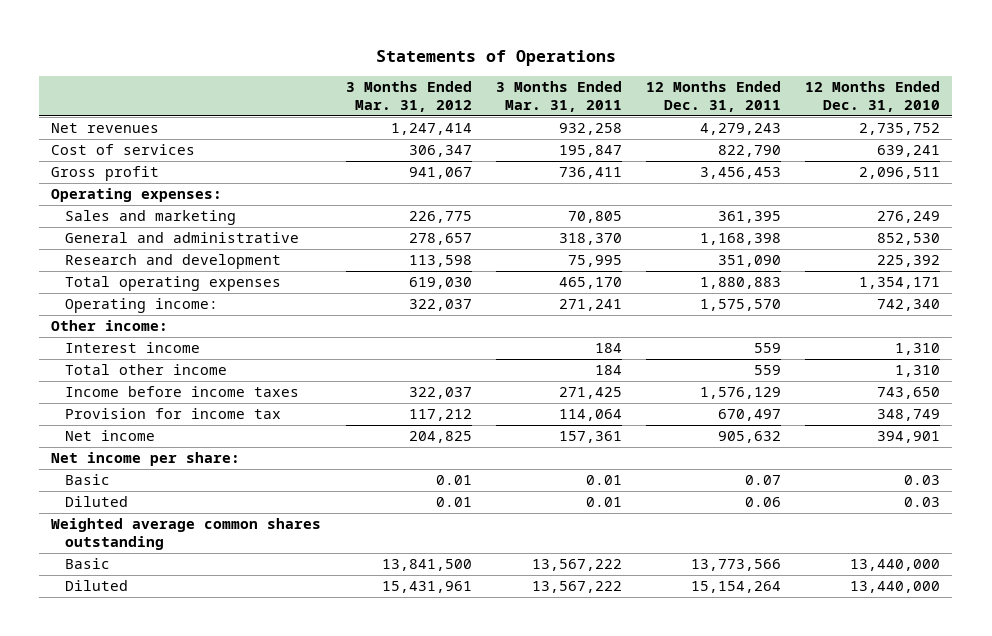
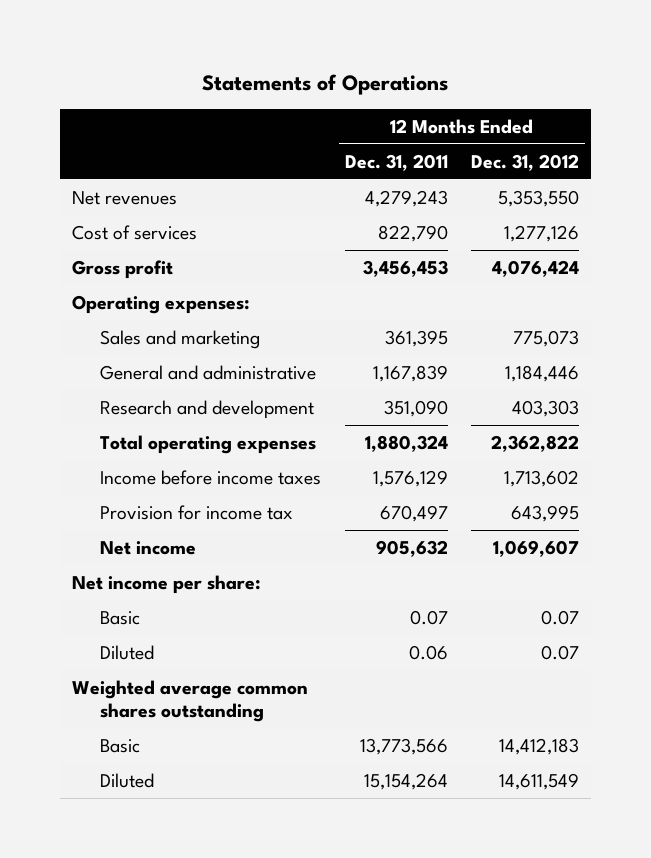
- | 3 Months Ended Mar. 31, 2012 | 3 Months Ended Mar. 31, 2011 | 12 Months Ended Dec. 31, 2011 | 12 Months Ended Dec. 31, 2010
+ | 12 Months Ended Dec. 31, 2011 | 12 Months Ended Dec. 31, 2012
- General and administrative | 278,657 | 318,370 | 1,168,398 | 852,530
+ General and administrative | 1,167,839 | 1,184,446
- Total operating expenses | 619,030 | 465,170 | 1,880,883 | 1,354,171
- Operating income: | 322,037 | 271,241 | 1,575,570 | 742,340
- Other income:
- Interest income | | 184 | 559 | 1,310
- Total other income | | 184 | 559 | 1,310
+ Total operating expenses | 1,880,324 | 2,362,822

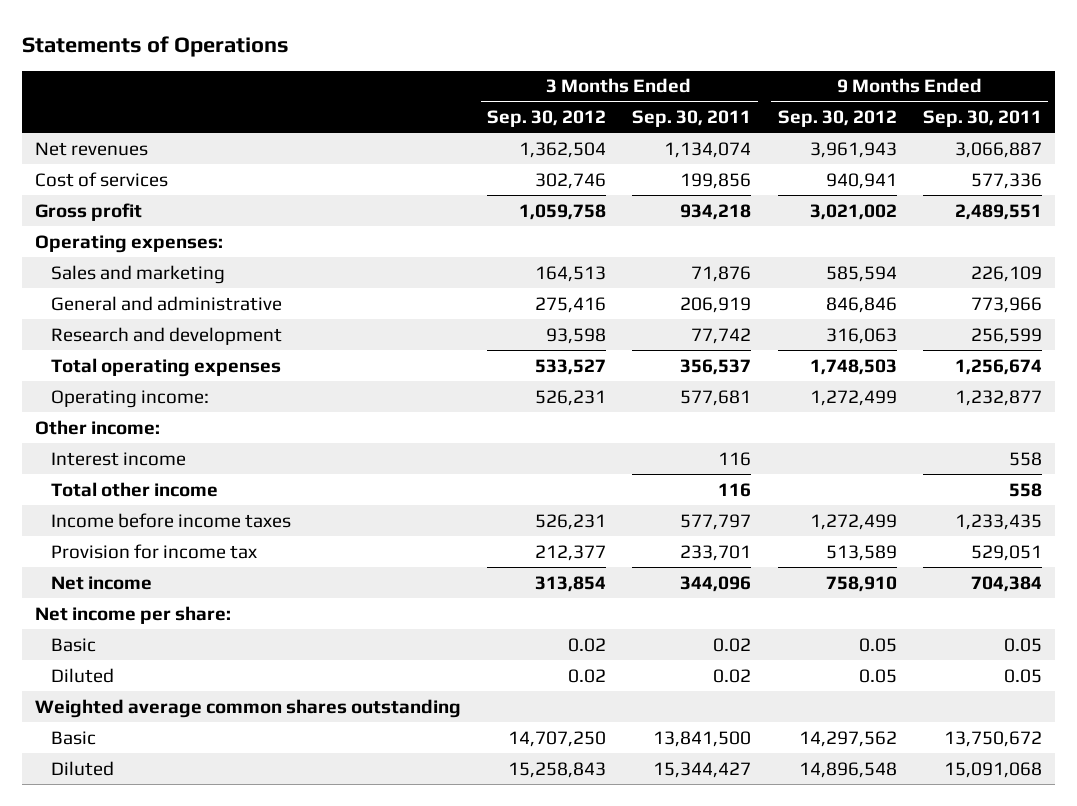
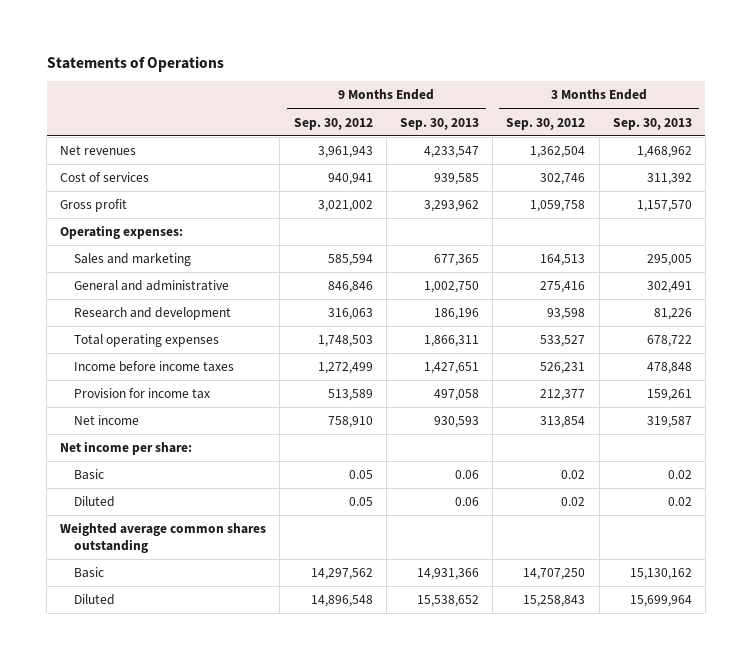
- | 3 Months Ended Sep. 30, 2012 | 3 Months Ended Sep. 30, 2011 | 9 Months Ended Sep. 30, 2012 | 9 Months Ended Sep. 30, 2011
+ | 9 Months Ended Sep. 30, 2012 | 9 Months Ended Sep. 30, 2013 | 3 Months Ended Sep. 30, 2012 | 3 Months Ended Sep. 30, 2013
- Operating income: | 526,231 | 577,681 | 1,272,499 | 1,232,877
- Other income:
- Interest income | | 116 | | 558
- Total other income | | 116 | | 558

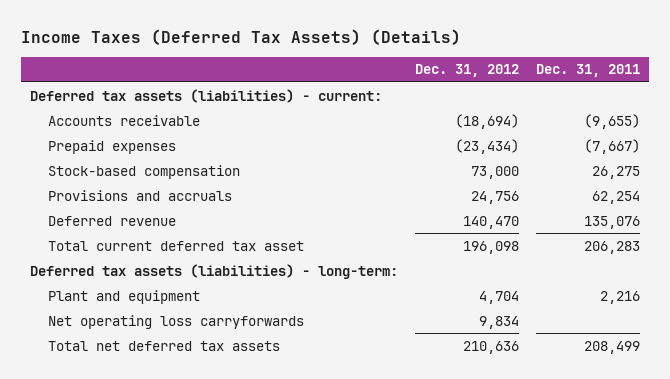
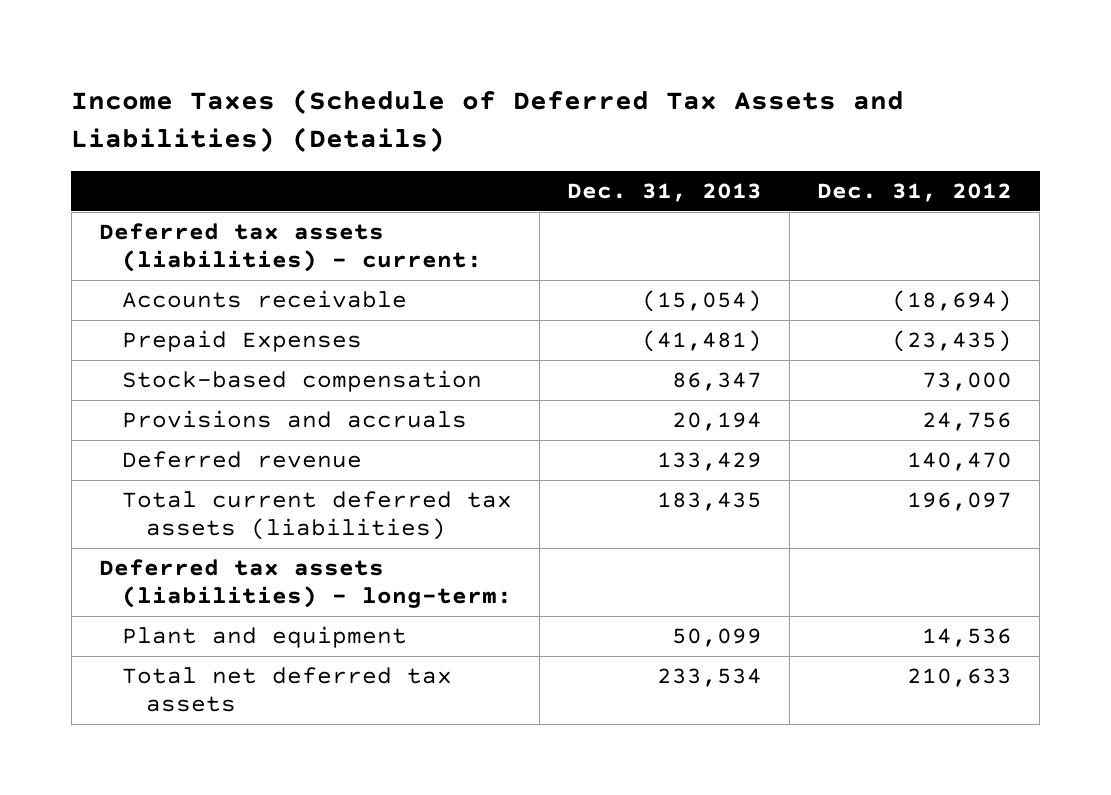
- Income Taxes (Deferred Tax Assets) (Details)
+ Income Taxes (Schedule of Deferred Tax Assets and Liabilities) (Details)
- | Dec. 31, 2012 | Dec. 31, 2011
+ | Dec. 31, 2013 | Dec. 31, 2012
- Prepaid expenses | (23,434) | (7,667)
+ Prepaid Expenses | (41,481) | (23,435)
- Total current deferred tax asset | 196,098 | 206,283
+ Total current deferred tax assets (liabilities) | 183,435 | 196,097
- Plant and equipment | 4,704 | 2,216
- Net operating loss carryforwards | 9,834 |
- Total net deferred tax assets | 210,636 | 208,499
+ Plant and equipment | 50,099 | 14,536
+ Total net deferred tax assets | 233,534 | 210,633

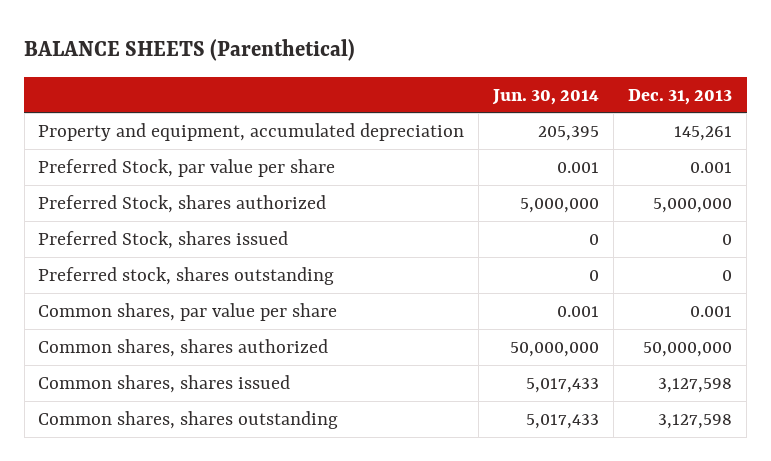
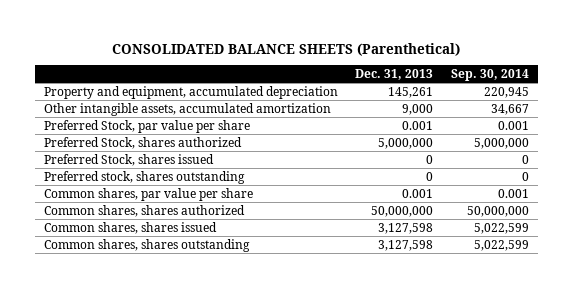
- BALANCE SHEETS (Parenthetical)
+ CONSOLIDATED BALANCE SHEETS (Parenthetical)
- | Jun. 30, 2014 | Dec. 31, 2013
+ | Dec. 31, 2013 | Sep. 30, 2014
+ Other intangible assets, accumulated amortization | 9,000 | 34,667

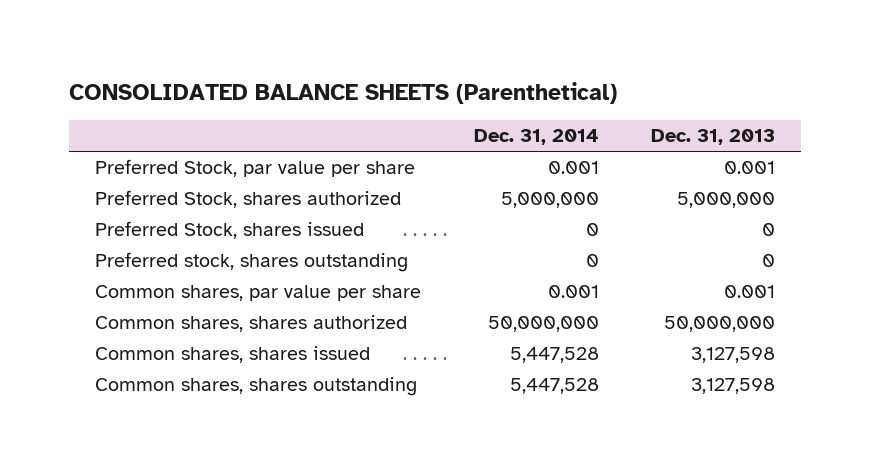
- | Dec. 31, 2013 | Sep. 30, 2014
+ | Dec. 31, 2014 | Dec. 31, 2013
- Property and equipment, accumulated depreciation | 145,261 | 220,945
- Other intangible assets, accumulated amortization | 9,000 | 34,667

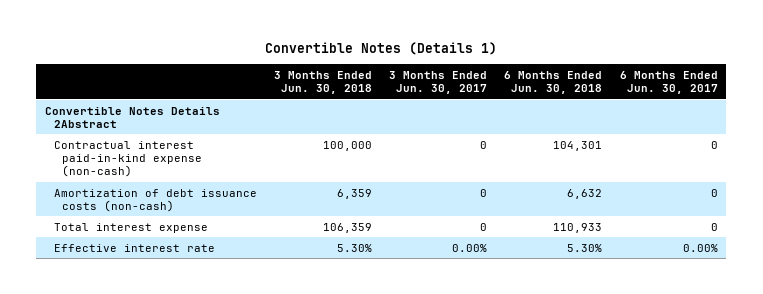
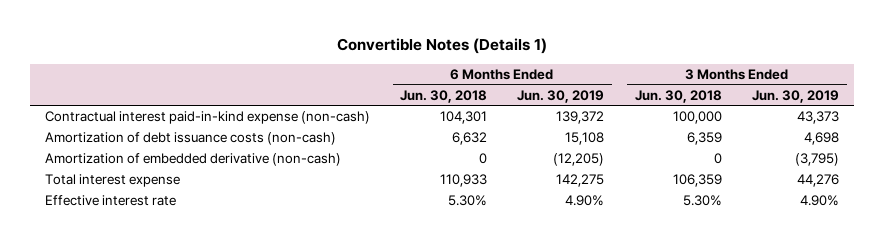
- | 3 Months Ended Jun. 30, 2018 | 3 Months Ended Jun. 30, 2017 | 6 Months Ended Jun. 30, 2018 | 6 Months Ended Jun. 30, 2017
+ | 6 Months Ended Jun. 30, 2018 | 6 Months Ended Jun. 30, 2019 | 3 Months Ended Jun. 30, 2018 | 3 Months Ended Jun. 30, 2019
- Convertible Notes Details 2Abstract
+ Amortization of embedded derivative (non-cash) | 0 | (12,205) | 0 | (3,795)

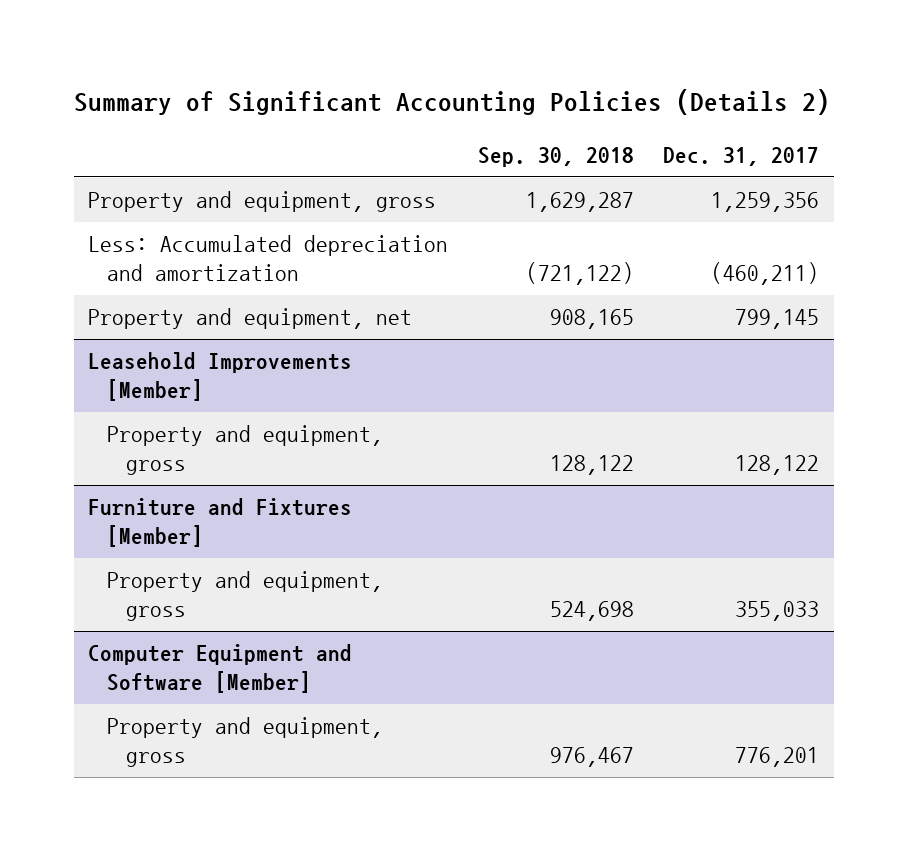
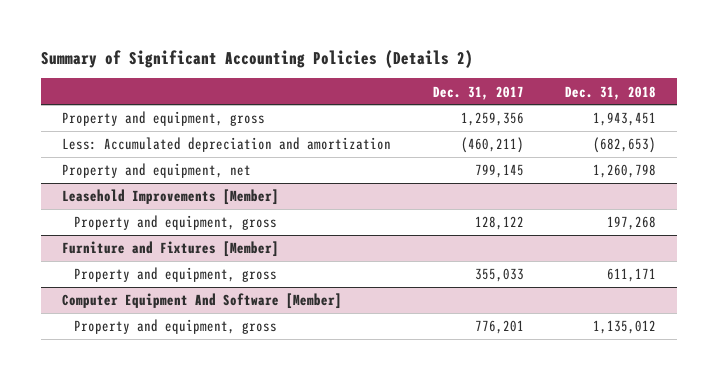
- | Sep. 30, 2018 | Dec. 31, 2017
+ | Dec. 31, 2017 | Dec. 31, 2018
- Computer Equipment and Software [Member]
+ Computer Equipment And Software [Member]

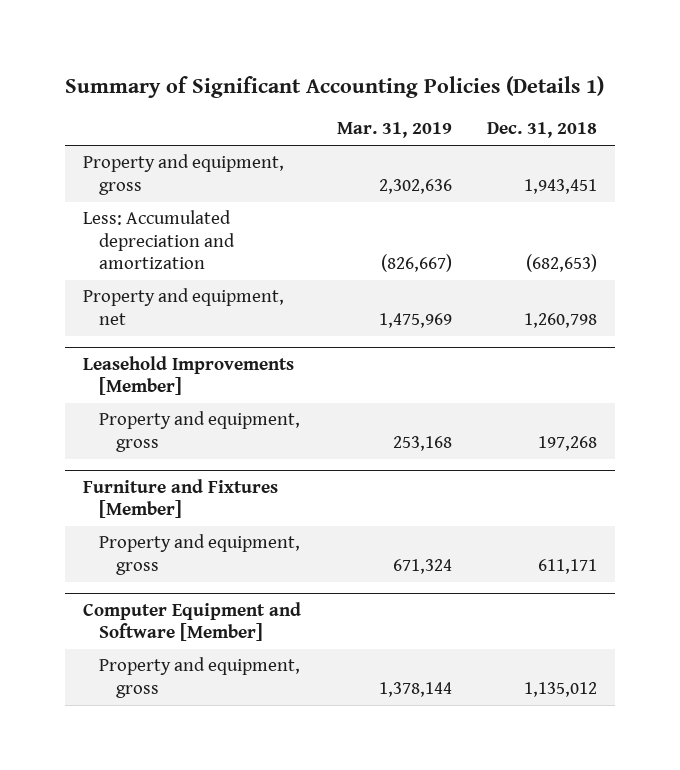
- Summary of Significant Accounting Policies (Details 2)
+ Summary of Significant Accounting Policies (Details 1)
- | Dec. 31, 2017 | Dec. 31, 2018
+ | Mar. 31, 2019 | Dec. 31, 2018
- Computer Equipment And Software [Member]
+ Computer Equipment and Software [Member]

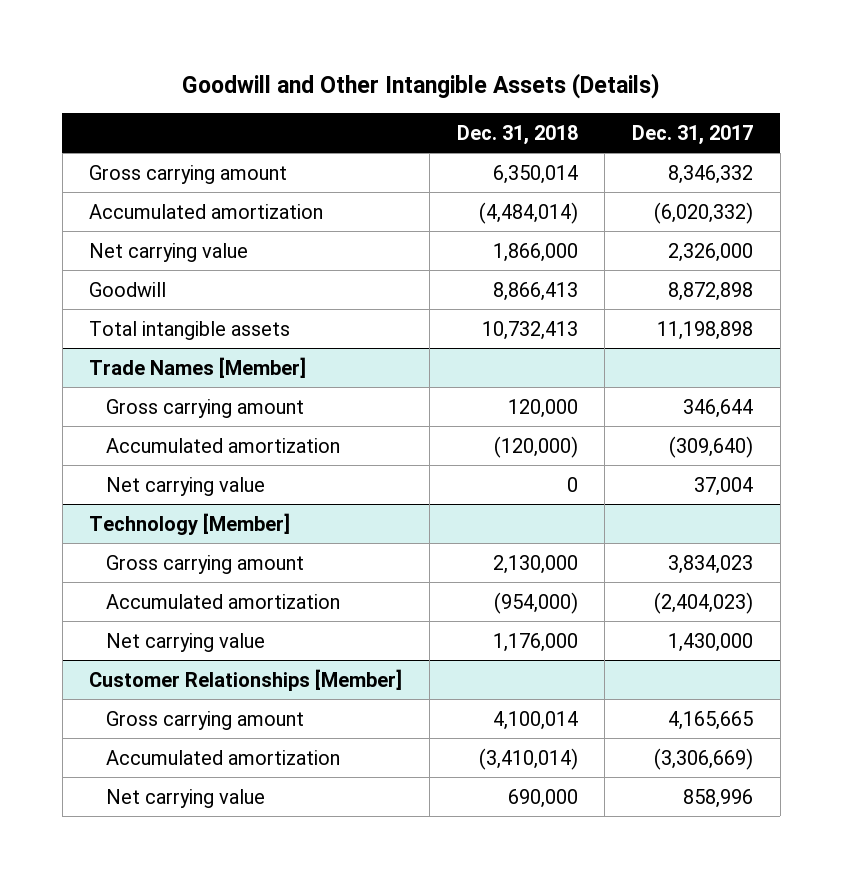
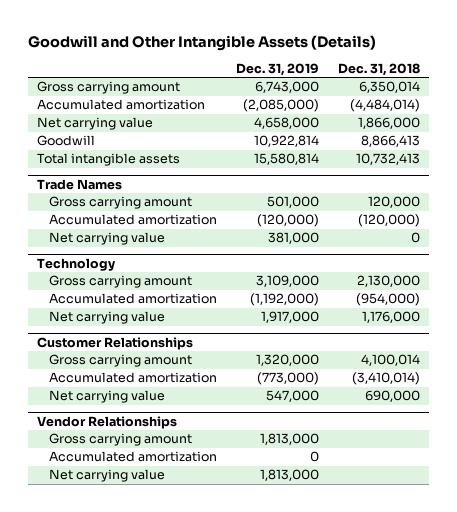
- | Dec. 31, 2018 | Dec. 31, 2017
+ | Dec. 31, 2019 | Dec. 31, 2018
- Trade Names [Member]
+ Trade Names
- Technology [Member]
+ Technology
- Customer Relationships [Member]
+ Customer Relationships
+ Vendor Relationships
+ Gross carrying amount | 1,813,000 |
+ Accumulated amortization | 0 |
+ Net carrying value | 1,813,000 |

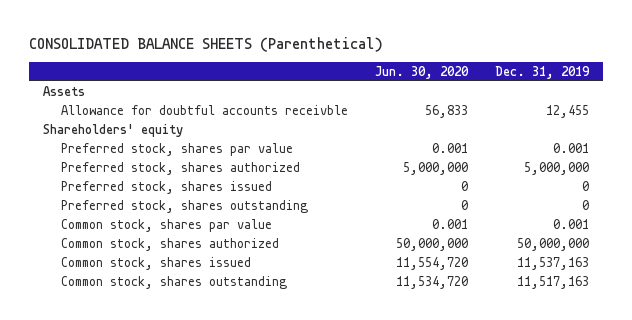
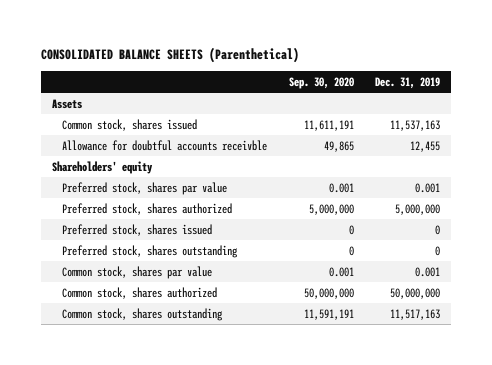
- | Jun. 30, 2020 | Dec. 31, 2019
+ | Sep. 30, 2020 | Dec. 31, 2019
moved up: Common stock, shares issued | 11,611,191 | 11,537,163

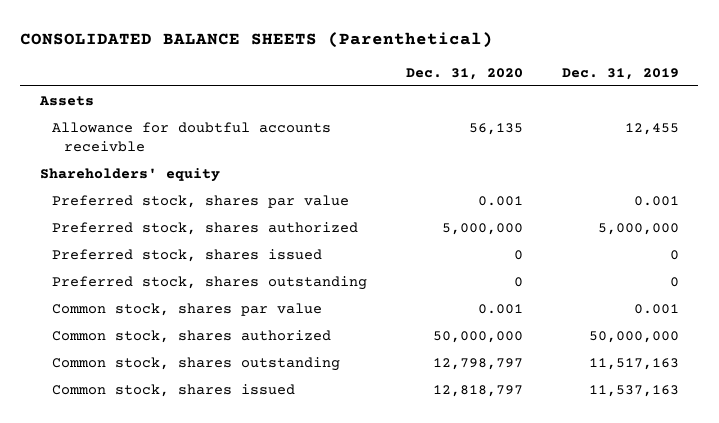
- | Sep. 30, 2020 | Dec. 31, 2019
+ | Dec. 31, 2020 | Dec. 31, 2019
moved down: Common stock, shares issued | 12,818,797 | 11,537,163

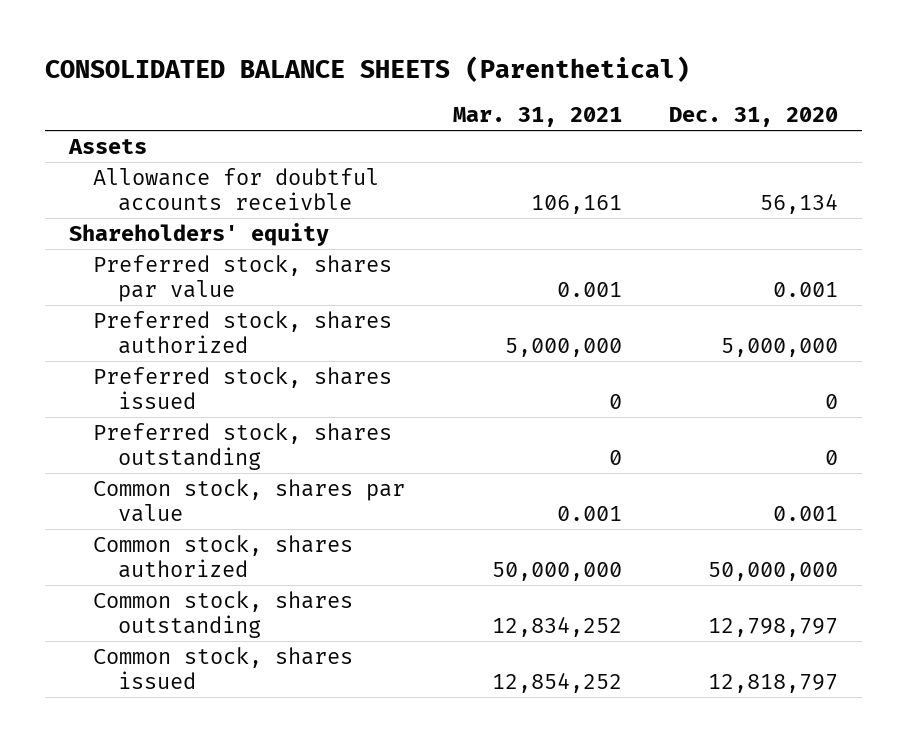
- | Dec. 31, 2020 | Dec. 31, 2019
+ | Mar. 31, 2021 | Dec. 31, 2020
- Allowance for doubtful accounts receivble | 56,135 | 12,455
+ Allowance for doubtful accounts receivble | 106,161 | 56,134

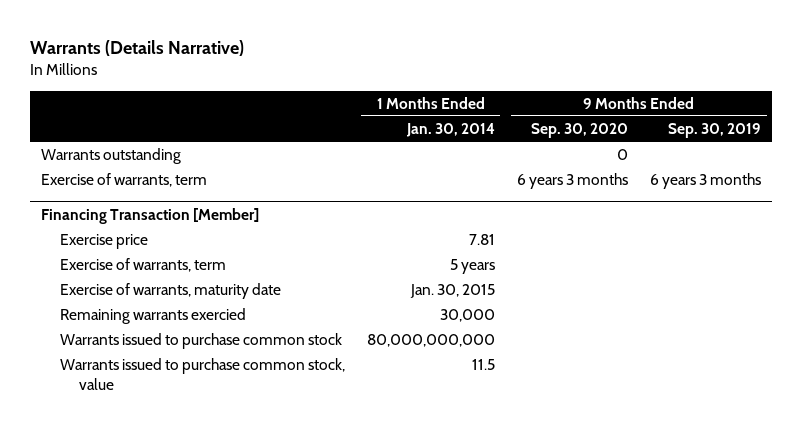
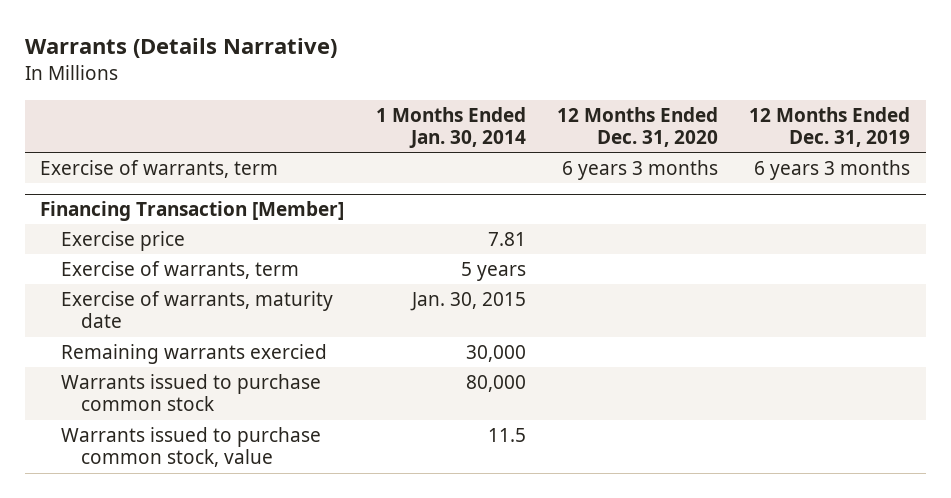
- | 1 Months Ended Jan. 30, 2014 | 9 Months Ended Sep. 30, 2020 | 9 Months Ended Sep. 30, 2019
+ | 1 Months Ended Jan. 30, 2014 | 12 Months Ended Dec. 31, 2020 | 12 Months Ended Dec. 31, 2019
- Warrants outstanding | | 0 |
@ Financing Transaction [Member]
- Warrants issued to purchase common stock | 80,000,000,000 | |
+ Warrants issued to purchase common stock | 80,000 | |

